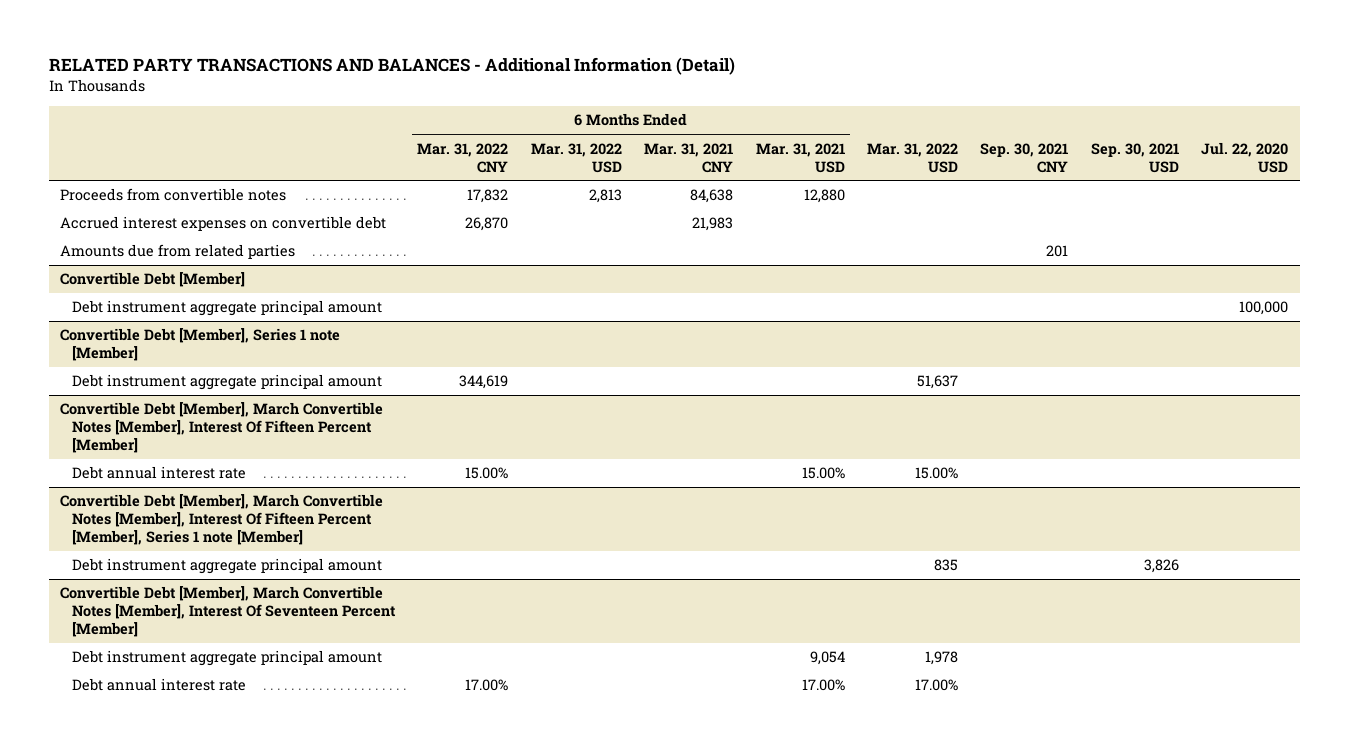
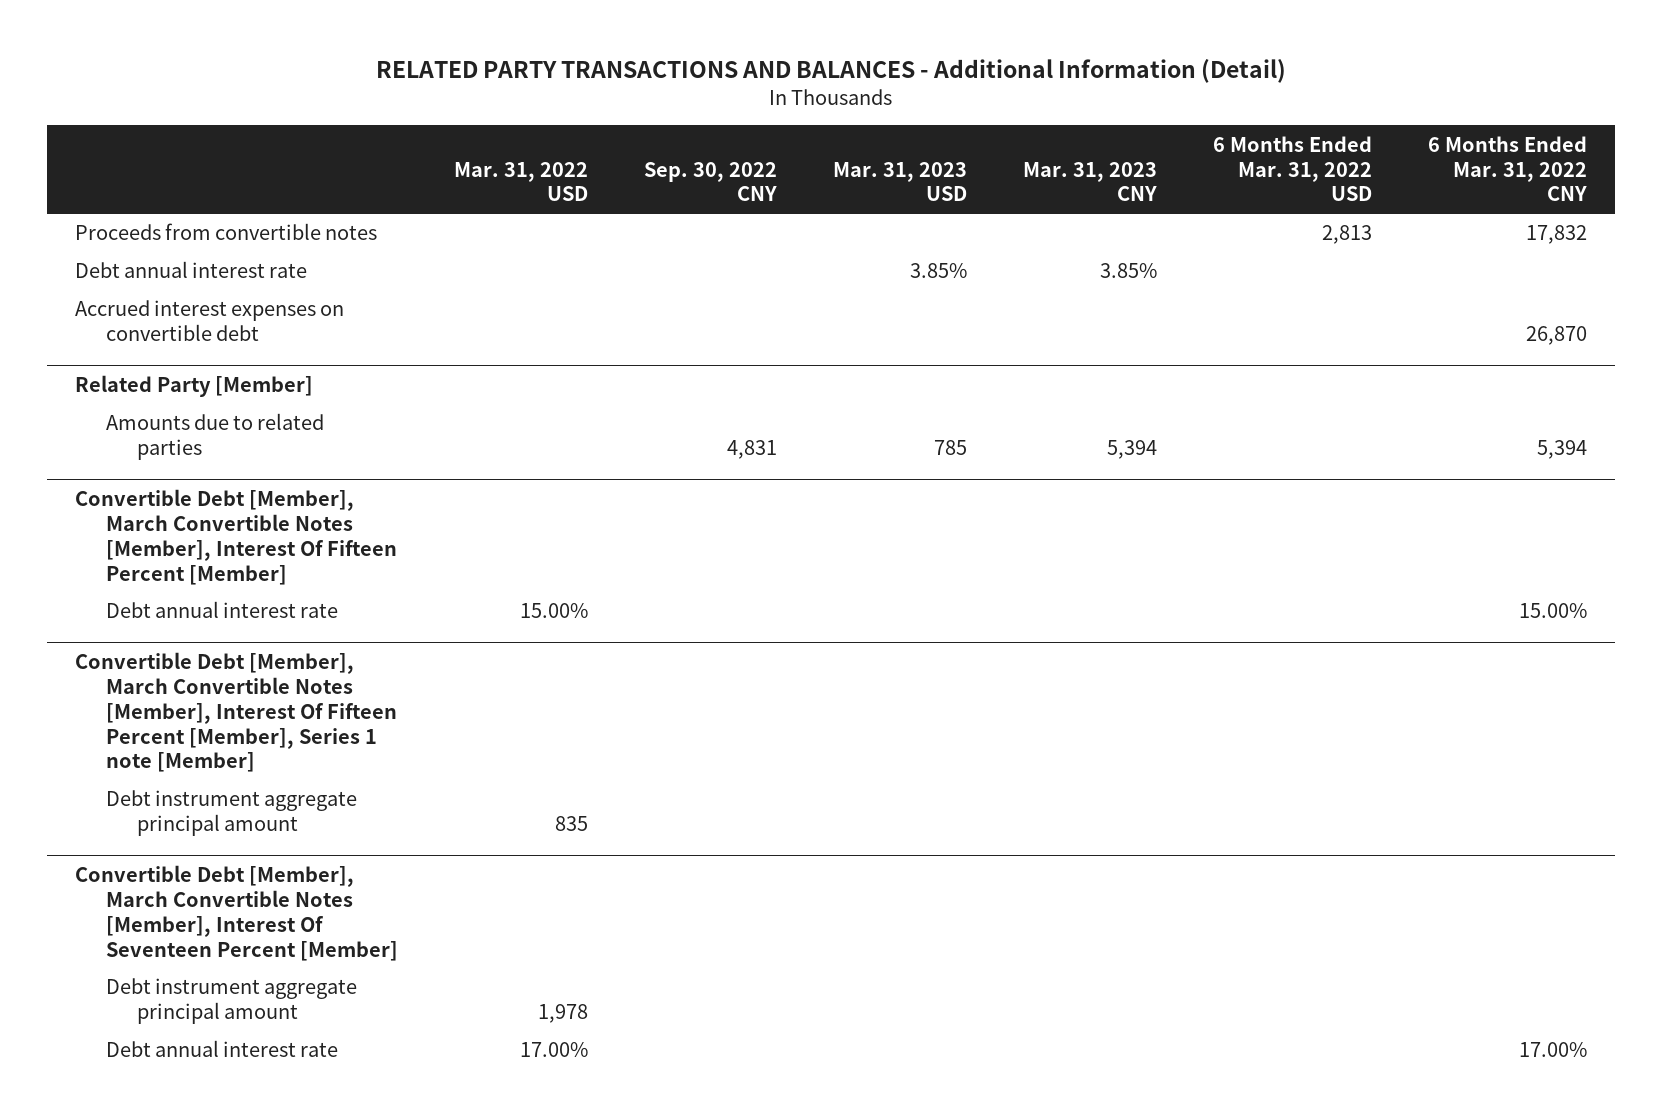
- | 6 Months Ended Mar. 31, 2022 CNY | 6 Months Ended Mar. 31, 2022 USD | 6 Months Ended Mar. 31, 2021 CNY | 6 Months Ended Mar. 31, 2021 USD | Mar. 31, 2022 USD | Sep. 30, 2021 CNY | Sep. 30, 2021 USD | Jul. 22, 2020 USD
+ | Mar. 31, 2022 USD | Sep. 30, 2022 CNY | Mar. 31, 2023 USD | Mar. 31, 2023 CNY | 6 Months Ended Mar. 31, 2022 USD | 6 Months Ended Mar. 31, 2022 CNY
+ Debt annual interest rate | | | 3.85% | 3.85% | |
- Amounts due from related parties | | | | | | 201 | |
- Convertible Debt [Member]
- Debt instrument aggregate principal amount | | | | | | | | 100,000
- Convertible Debt [Member], Series 1 note [Member]
- Debt instrument aggregate principal amount | 344,619 | | | | 51,637 | | |
+ Related Party [Member]
+ Amounts due to related parties | | 4,831 | 785 | 5,394 | | 5,394

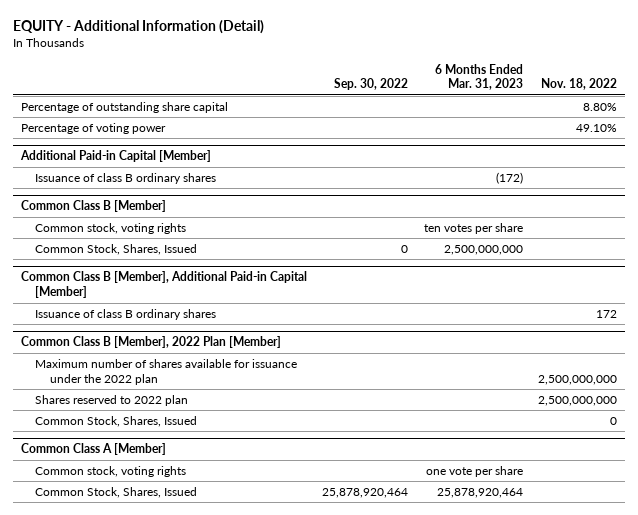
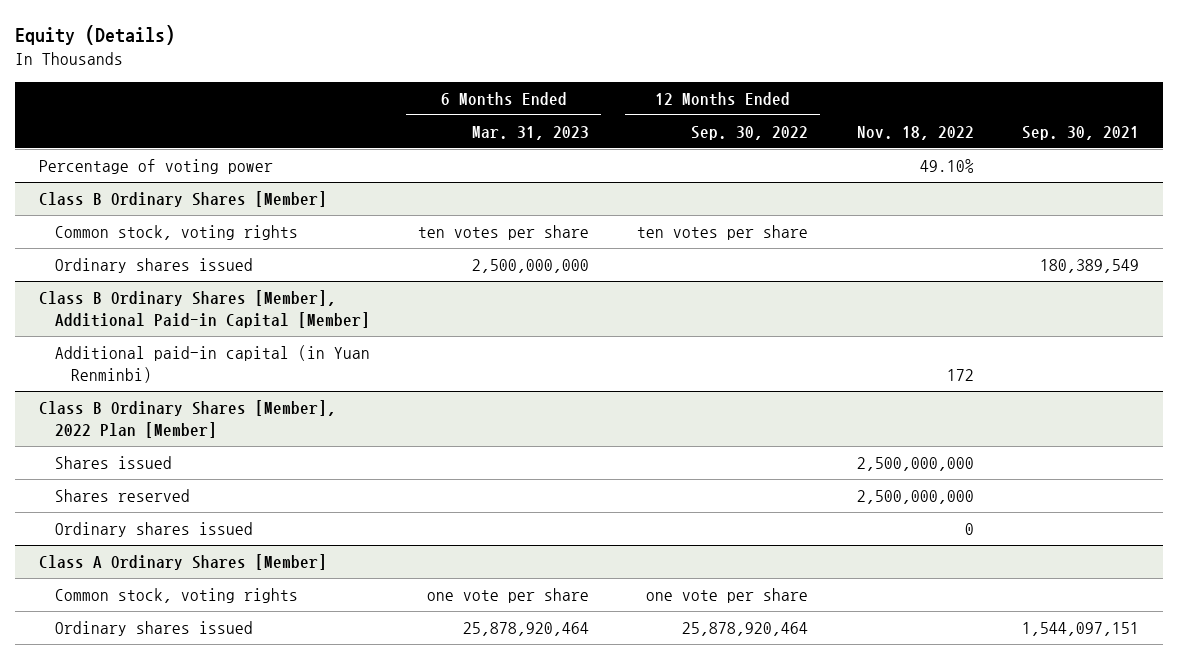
- EQUITY - Additional Information (Detail)
+ Equity (Details)
- | Sep. 30, 2022 | 6 Months Ended Mar. 31, 2023 | Nov. 18, 2022
+ | 6 Months Ended Mar. 31, 2023 | 12 Months Ended Sep. 30, 2022 | Nov. 18, 2022 | Sep. 30, 2021
- Percentage of outstanding share capital | | | 8.80%
- Additional Paid-in Capital [Member]
- Issuance of class B ordinary shares | | (172) |
- Common Class B [Member]
+ Class B Ordinary Shares [Member]
- Common Stock, Shares, Issued | 0 | 2,500,000,000 |
- Common Class B [Member], Additional Paid-in Capital [Member]
- Issuance of class B ordinary shares | | | 172
- Common Class B [Member], 2022 Plan [Member]
- Maximum number of shares available for issuance under the 2022 plan | | | 2,500,000,000
- Shares reserved to 2022 plan | | | 2,500,000,000
- Common Stock, Shares, Issued | | | 0
- Common Class A [Member]
+ Ordinary shares issued | 2,500,000,000 | | | 180,389,549
+ Class B Ordinary Shares [Member], Additional Paid-in Capital [Member]
+ Additional paid-in capital (in Yuan Renminbi) | | | 172 |
+ Class B Ordinary Shares [Member], 2022 Plan [Member]
+ Shares issued | | | 2,500,000,000 |
+ Shares reserved | | | 2,500,000,000 |
+ Ordinary shares issued | | | 0 |
+ Class A Ordinary Shares [Member]
- Common Stock, Shares, Issued | 25,878,920,464 | 25,878,920,464 |
+ Ordinary shares issued | 25,878,920,464 | 25,878,920,464 | | 1,544,097,151

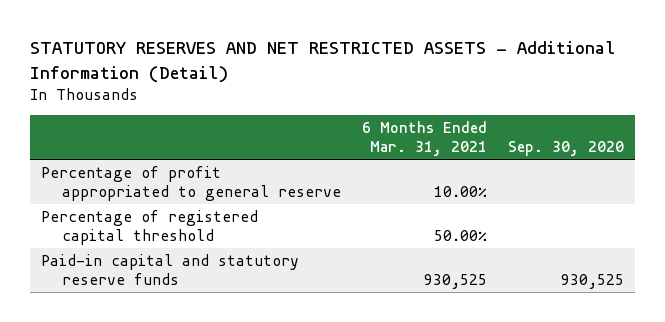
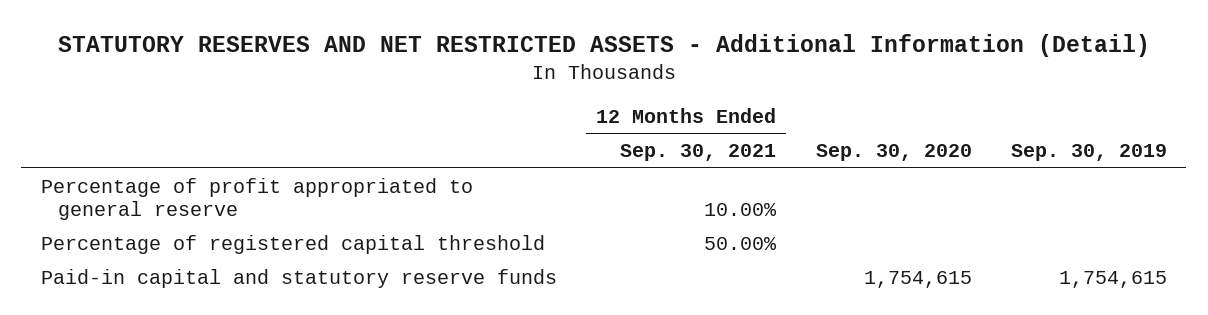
- | 6 Months Ended Mar. 31, 2021 | Sep. 30, 2020
+ | 12 Months Ended Sep. 30, 2021 | Sep. 30, 2020 | Sep. 30, 2019
- Paid-in capital and statutory reserve funds | 930,525 | 930,525
+ Paid-in capital and statutory reserve funds | | 1,754,615 | 1,754,615

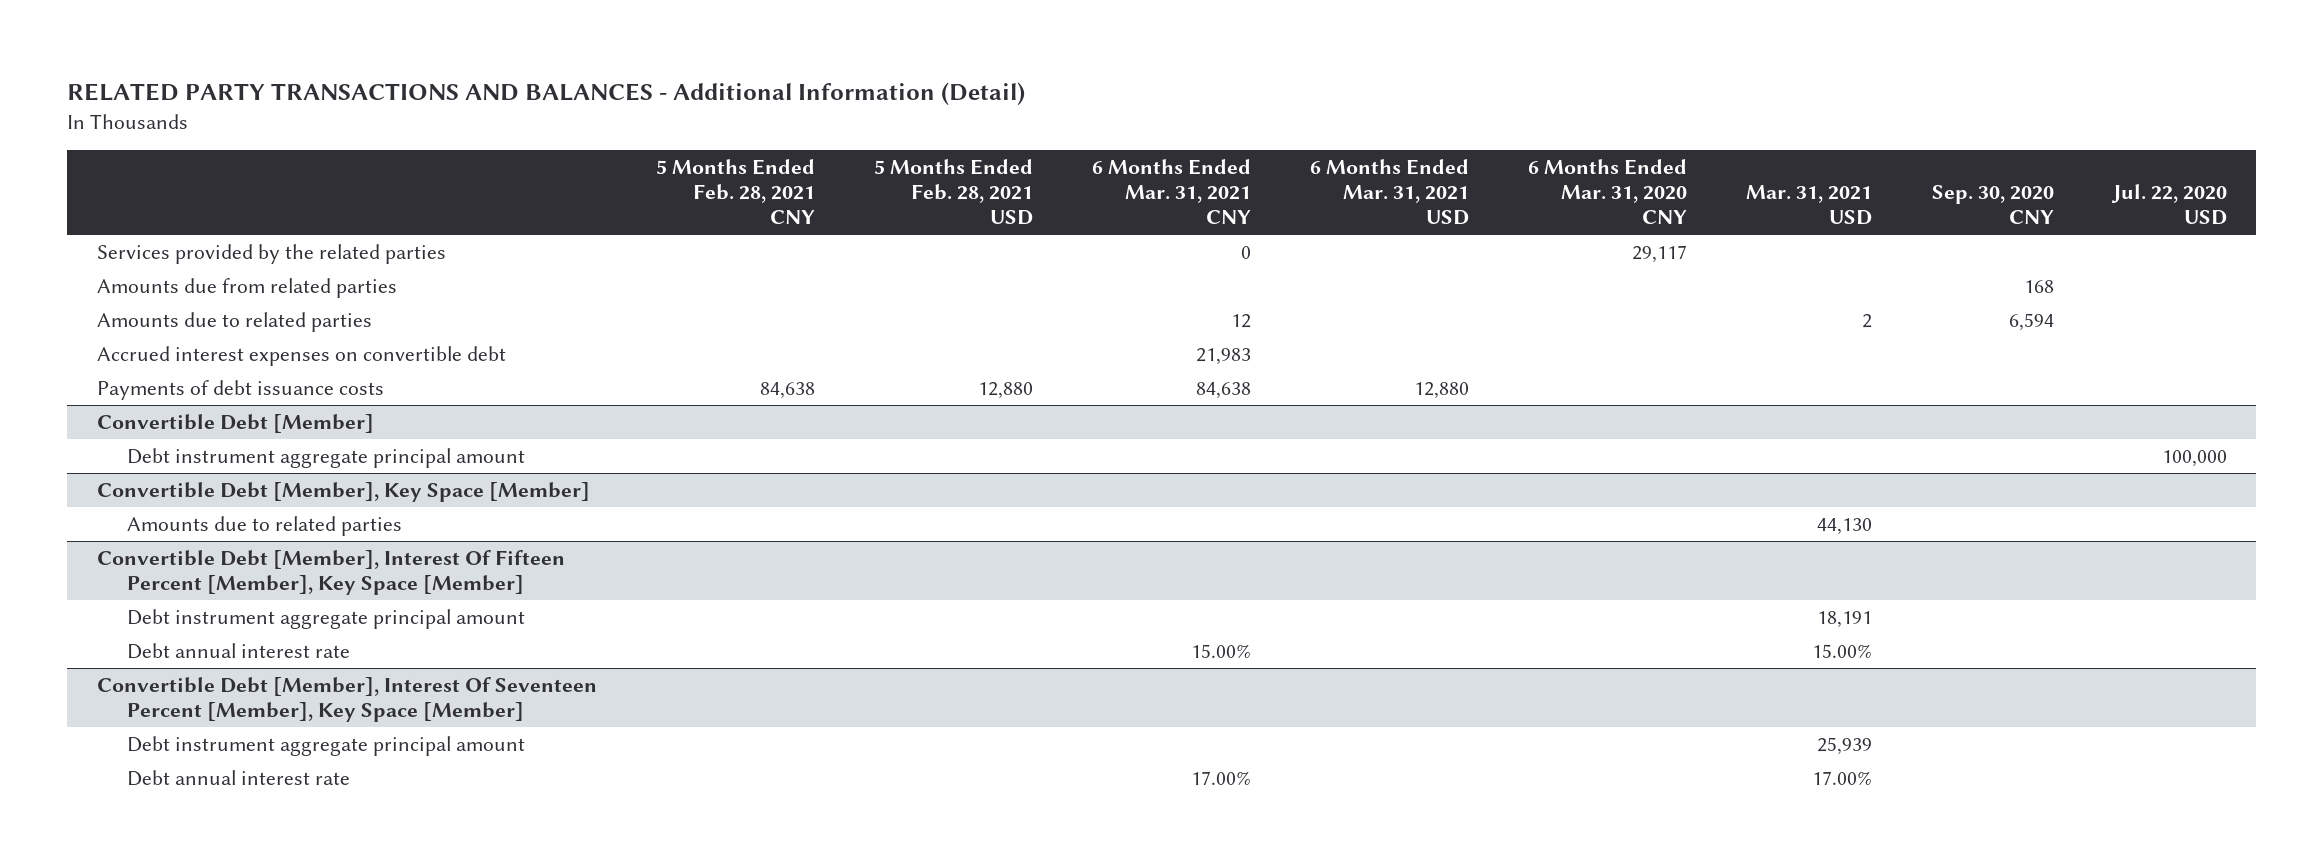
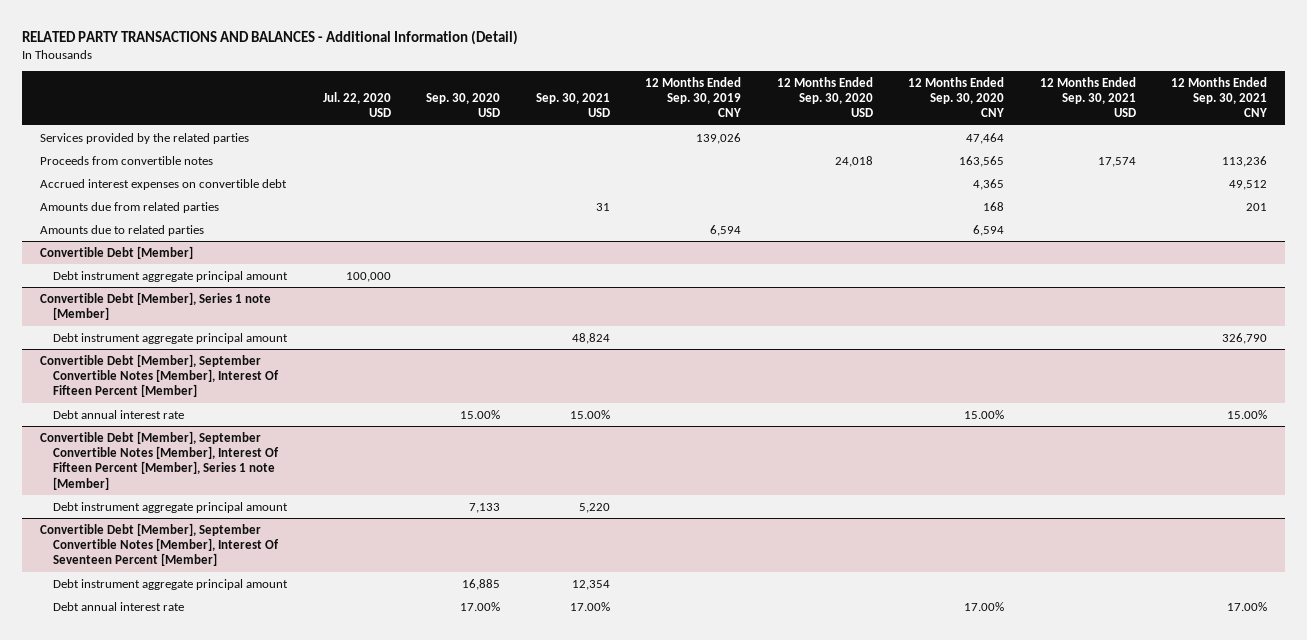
- | 5 Months Ended Feb. 28, 2021 CNY | 5 Months Ended Feb. 28, 2021 USD | 6 Months Ended Mar. 31, 2021 CNY | 6 Months Ended Mar. 31, 2021 USD | 6 Months Ended Mar. 31, 2020 CNY | Mar. 31, 2021 USD | Sep. 30, 2020 CNY | Jul. 22, 2020 USD
+ | Jul. 22, 2020 USD | Sep. 30, 2020 USD | Sep. 30, 2021 USD | 12 Months Ended Sep. 30, 2019 CNY | 12 Months Ended Sep. 30, 2020 USD | 12 Months Ended Sep. 30, 2020 CNY | 12 Months Ended Sep. 30, 2021 USD | 12 Months Ended Sep. 30, 2021 CNY
+ Proceeds from convertible notes | | | | | 24,018 | 163,565 | 17,574 | 113,236
moved up: Accrued interest expenses on convertible debt | | | | | | 4,365 | | 49,512
- Payments of debt issuance costs | 84,638 | 12,880 | 84,638 | 12,880 | | | |
- Convertible Debt [Member], Key Space [Member]
- Amounts due to related parties | | | | | | 44,130 | |
- Convertible Debt [Member], Interest Of Fifteen Percent [Member], Key Space [Member]
- Debt instrument aggregate principal amount | | | | | | 18,191 | |
+ Convertible Debt [Member], Series 1 note [Member]
+ Debt instrument aggregate principal amount | | | 48,824 | | | | | 326,790
+ Convertible Debt [Member], September Convertible Notes [Member], Interest Of Fifteen Percent [Member]
- Convertible Debt [Member], Interest Of Seventeen Percent [Member], Key Space [Member]
+ Convertible Debt [Member], September Convertible Notes [Member], Interest Of Fifteen Percent [Member], Series 1 note [Member]
+ Debt instrument aggregate principal amount | | 7,133 | 5,220 | | | | |
+ Convertible Debt [Member], September Convertible Notes [Member], Interest Of Seventeen Percent [Member]

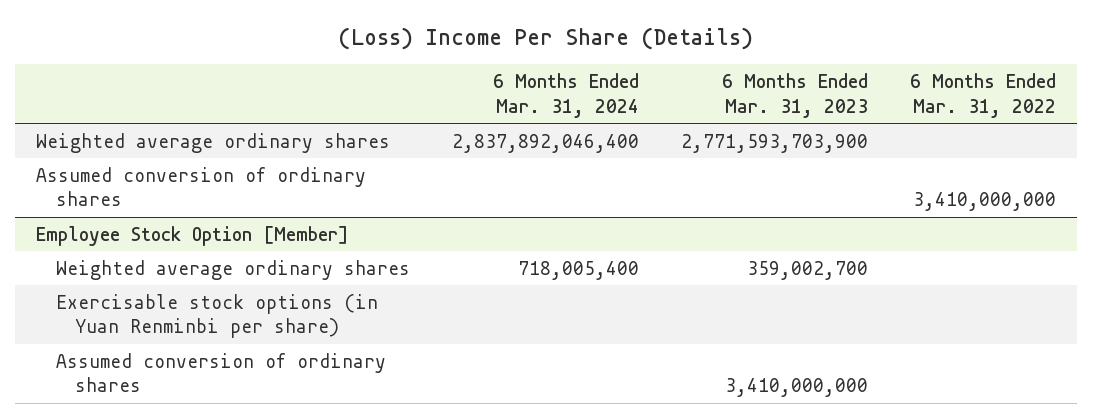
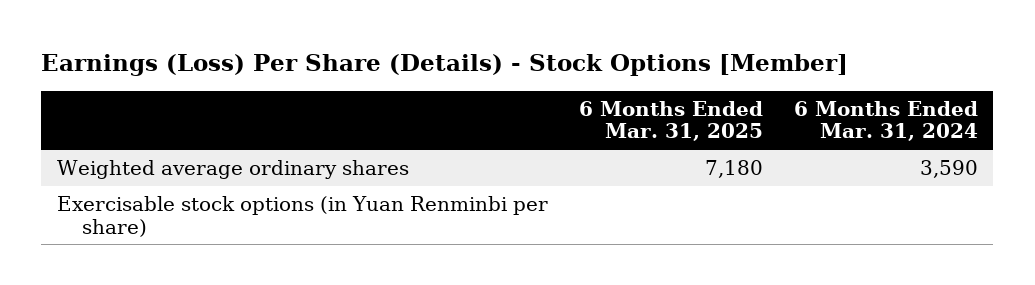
- (Loss) Income Per Share (Details)
+ Earnings (Loss) Per Share (Details) - Stock Options [Member]
- | 6 Months Ended Mar. 31, 2024 | 6 Months Ended Mar. 31, 2023 | 6 Months Ended Mar. 31, 2022
+ | 6 Months Ended Mar. 31, 2025 | 6 Months Ended Mar. 31, 2024
- Weighted average ordinary shares | 2,837,892,046,400 | 2,771,593,703,900 |
- Assumed conversion of ordinary shares | | | 3,410,000,000
- Employee Stock Option [Member]
- Weighted average ordinary shares | 718,005,400 | 359,002,700 |
- Exercisable stock options (in Yuan Renminbi per share)
- Assumed conversion of ordinary shares | | 3,410,000,000 |
+ Weighted average ordinary shares | 7,180 | 3,590
+ Exercisable stock options (in Yuan Renminbi per share)

